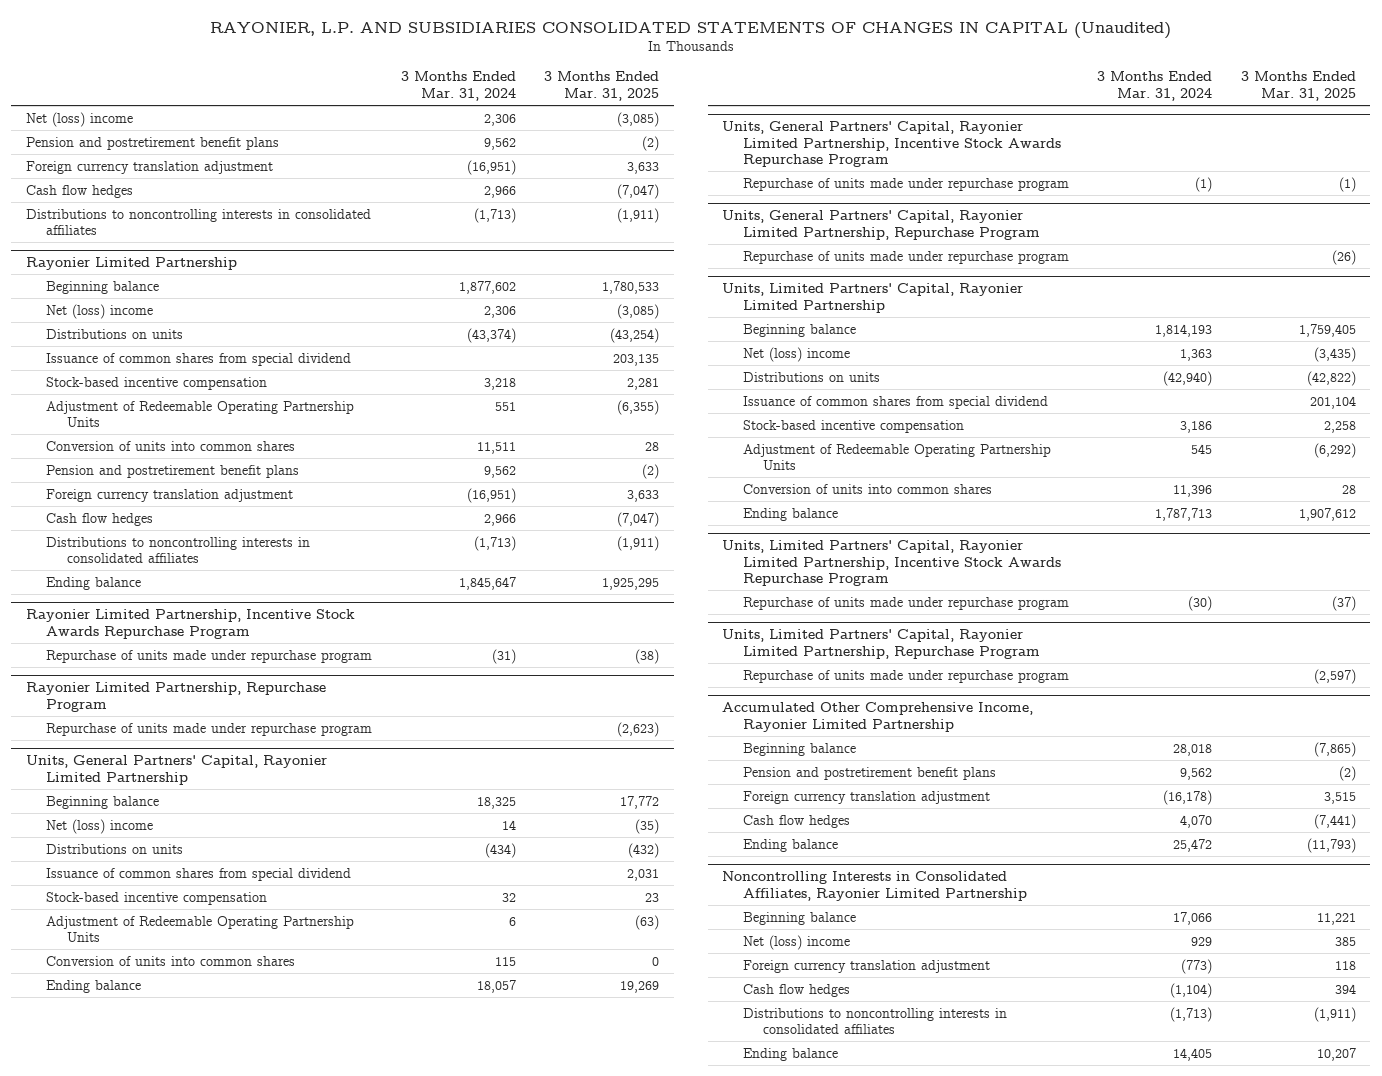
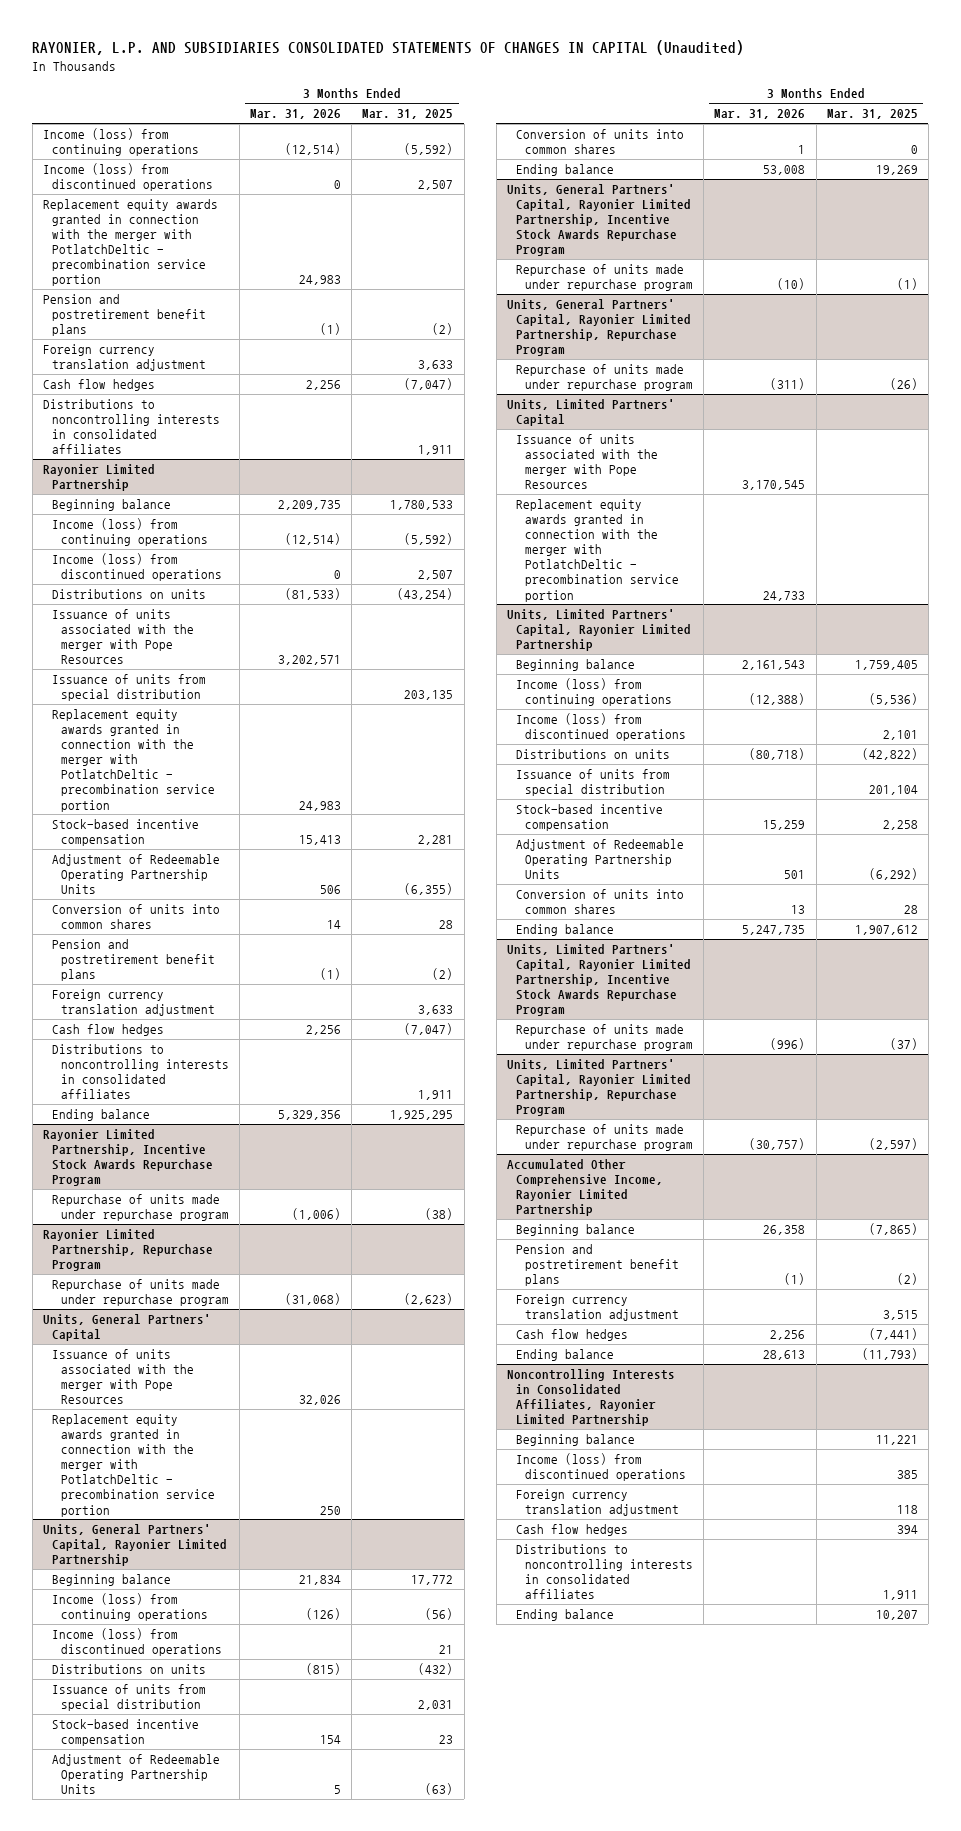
- | 3 Months Ended Mar. 31, 2024 | 3 Months Ended Mar. 31, 2025
+ | 3 Months Ended Mar. 31, 2026 | 3 Months Ended Mar. 31, 2025
- Net (loss) income | 2,306 | (3,085)
+ Income (loss) from continuing operations | (12,514) | (5,592)
+ Income (loss) from discontinued operations | 0 | 2,507
+ Replacement equity awards granted in connection with the merger with PotlatchDeltic - precombination service portion | 24,983 |
- Distributions to noncontrolling interests in consolidated affiliates | (1,713) | (1,911)
+ Distributions to noncontrolling interests in consolidated affiliates | | 1,911
@ Rayonier Limited Partnership
- Net (loss) income | 2,306 | (3,085)
+ Income (loss) from continuing operations | (12,514) | (5,592)
+ Income (loss) from discontinued operations | 0 | 2,507
- Issuance of common shares from special dividend | | 203,135
+ Issuance of units associated with the merger with Pope Resources | 3,202,571 |
+ Issuance of units from special distribution | | 203,135
+ Replacement equity awards granted in connection with the merger with PotlatchDeltic - precombination service portion | 24,983 |
- Distributions to noncontrolling interests in consolidated affiliates | (1,713) | (1,911)
+ Distributions to noncontrolling interests in consolidated affiliates | | 1,911
+ Units, General Partners' Capital
+ Issuance of units associated with the merger with Pope Resources | 32,026 |
+ Replacement equity awards granted in connection with the merger with PotlatchDeltic - precombination service portion | 250 |
@ Units, General Partners' Capital, Rayonier Limited Partnership
- Net (loss) income | 14 | (35)
+ Income (loss) from continuing operations | (126) | (56)
+ Income (loss) from discontinued operations | | 21
- Issuance of common shares from special dividend | | 2,031
+ Issuance of units from special distribution | | 2,031
+ Units, Limited Partners' Capital
+ Issuance of units associated with the merger with Pope Resources | 3,170,545 |
+ Replacement equity awards granted in connection with the merger with PotlatchDeltic - precombination service portion | 24,733 |
@ Units, Limited Partners' Capital, Rayonier Limited Partnership
- Net (loss) income | 1,363 | (3,435)
+ Income (loss) from continuing operations | (12,388) | (5,536)
+ Income (loss) from discontinued operations | | 2,101
- Issuance of common shares from special dividend | | 201,104
+ Issuance of units from special distribution | | 201,104
@ Noncontrolling Interests in Consolidated Affiliates, Rayonier Limited Partnership
- Net (loss) income | 929 | 385
+ Income (loss) from discontinued operations | | 385
- Distributions to noncontrolling interests in consolidated affiliates | (1,713) | (1,911)
+ Distributions to noncontrolling interests in consolidated affiliates | | 1,911

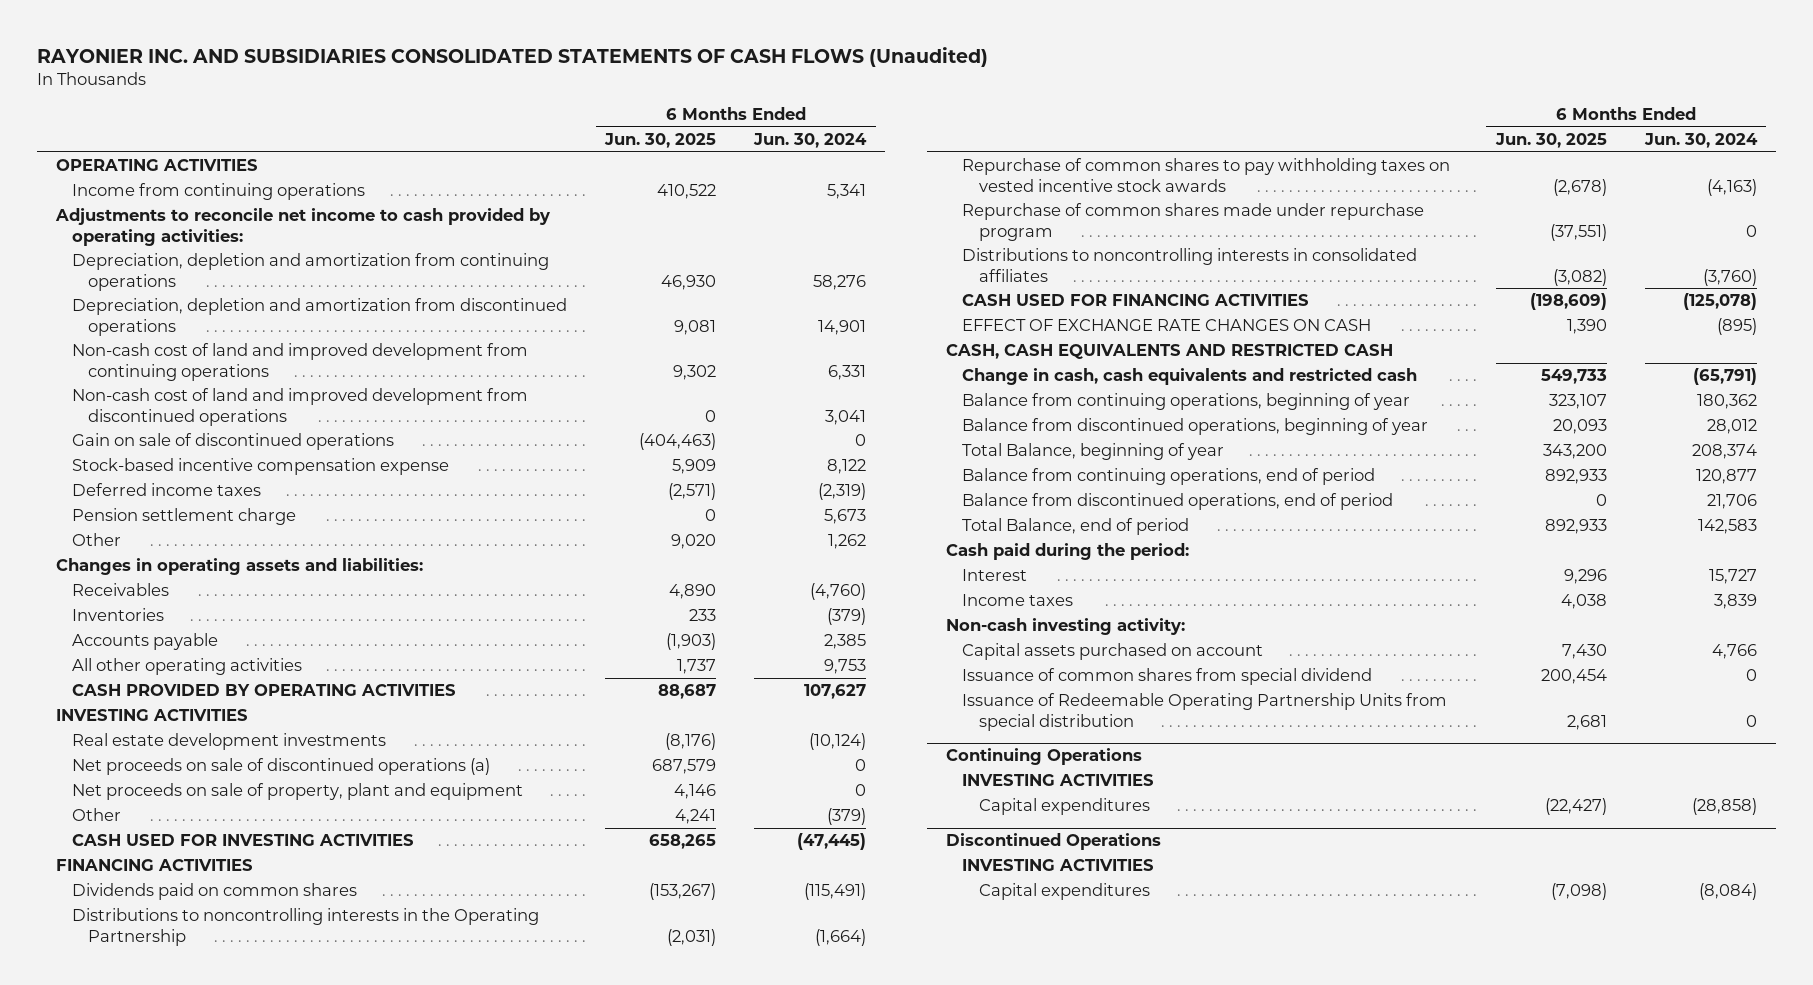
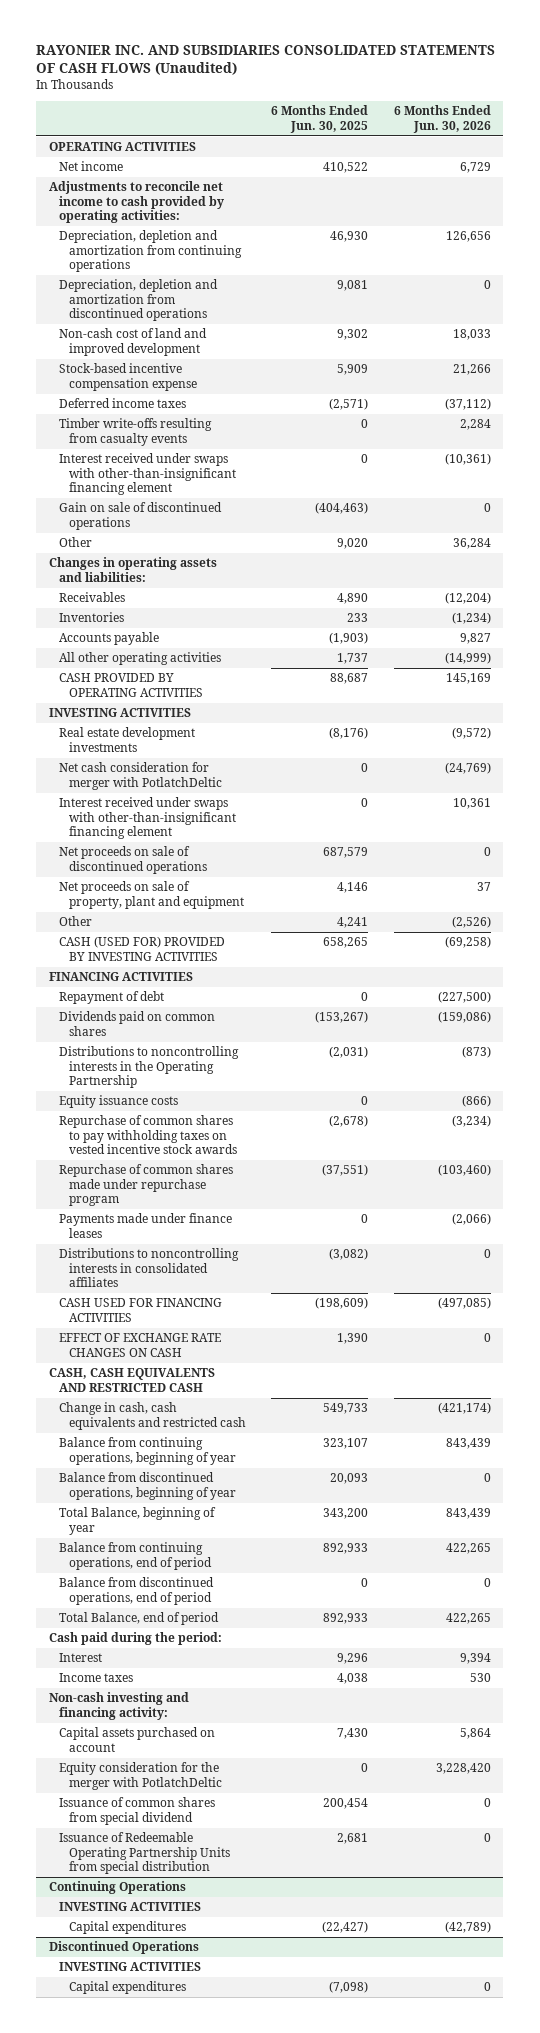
- | 6 Months Ended Jun. 30, 2025 | 6 Months Ended Jun. 30, 2024
+ | 6 Months Ended Jun. 30, 2025 | 6 Months Ended Jun. 30, 2026
- Income from continuing operations | 410,522 | 5,341
+ Net income | 410,522 | 6,729
- Non-cash cost of land and improved development from continuing operations | 9,302 | 6,331
- Non-cash cost of land and improved development from discontinued operations | 0 | 3,041
+ Non-cash cost of land and improved development | 9,302 | 18,033
- Pension settlement charge | 0 | 5,673
+ Timber write-offs resulting from casualty events | 0 | 2,284
+ Interest received under swaps with other-than-insignificant financing element | 0 | (10,361)
moved down: Gain on sale of discontinued operations | (404,463) | 0
- Net proceeds on sale of discontinued operations (a) | 687,579 | 0
+ Net cash consideration for merger with PotlatchDeltic | 0 | (24,769)
+ Interest received under swaps with other-than-insignificant financing element | 0 | 10,361
+ Net proceeds on sale of discontinued operations | 687,579 | 0
- CASH USED FOR INVESTING ACTIVITIES | 658,265 | (47,445)
+ CASH (USED FOR) PROVIDED BY INVESTING ACTIVITIES | 658,265 | (69,258)
+ Repayment of debt | 0 | (227,500)
+ Equity issuance costs | 0 | (866)
+ Payments made under finance leases | 0 | (2,066)
- Non-cash investing activity:
+ Non-cash investing and financing activity:
+ Equity consideration for the merger with PotlatchDeltic | 0 | 3,228,420

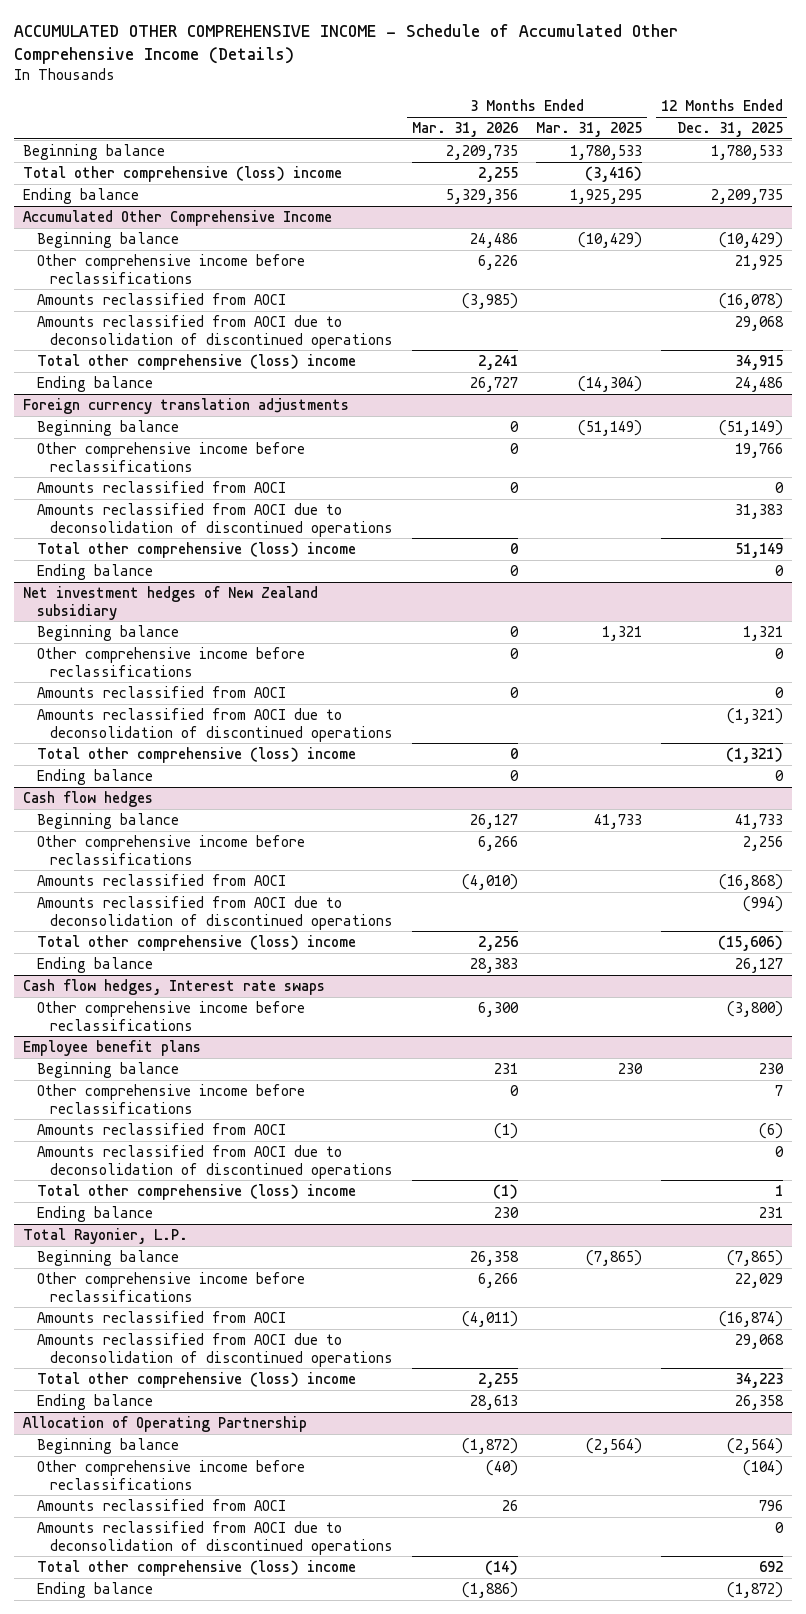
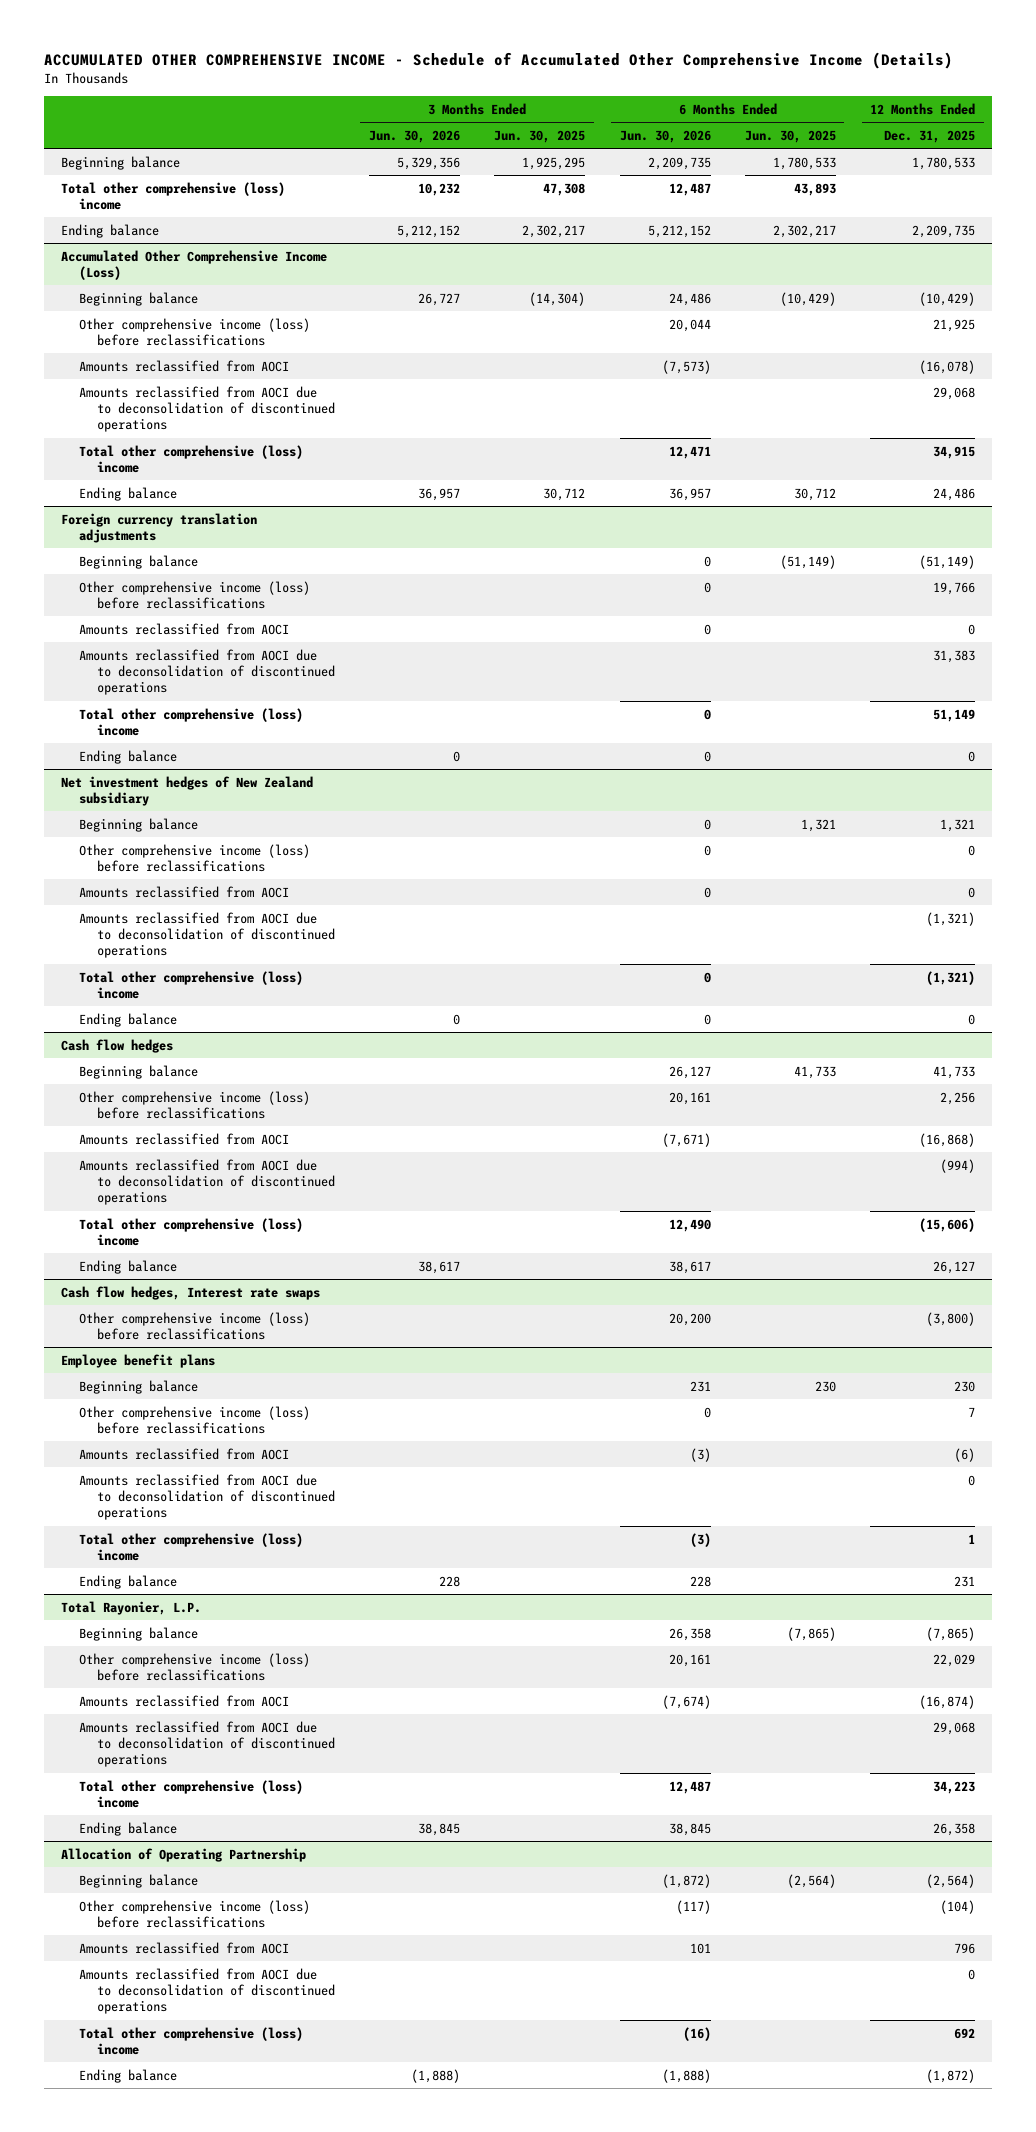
- | 3 Months Ended Mar. 31, 2026 | 3 Months Ended Mar. 31, 2025 | 12 Months Ended Dec. 31, 2025
+ | 3 Months Ended Jun. 30, 2026 | 3 Months Ended Jun. 30, 2025 | 6 Months Ended Jun. 30, 2026 | 6 Months Ended Jun. 30, 2025 | 12 Months Ended Dec. 31, 2025
- Accumulated Other Comprehensive Income
+ Accumulated Other Comprehensive Income (Loss)
- Other comprehensive income before reclassifications | 6,226 | | 21,925
+ Other comprehensive income (loss) before reclassifications | | | 20,044 | | 21,925
@ Foreign currency translation adjustments
- Other comprehensive income before reclassifications | 0 | | 19,766
+ Other comprehensive income (loss) before reclassifications | | | 0 | | 19,766
@ Net investment hedges of New Zealand subsidiary
- Other comprehensive income before reclassifications | 0 | | 0
+ Other comprehensive income (loss) before reclassifications | | | 0 | | 0
@ Cash flow hedges
- Other comprehensive income before reclassifications | 6,266 | | 2,256
+ Other comprehensive income (loss) before reclassifications | | | 20,161 | | 2,256
@ Cash flow hedges, Interest rate swaps
- Other comprehensive income before reclassifications | 6,300 | | (3,800)
+ Other comprehensive income (loss) before reclassifications | | | 20,200 | | (3,800)
@ Employee benefit plans
- Other comprehensive income before reclassifications | 0 | | 7
+ Other comprehensive income (loss) before reclassifications | | | 0 | | 7
@ Total Rayonier, L.P.
- Other comprehensive income before reclassifications | 6,266 | | 22,029
+ Other comprehensive income (loss) before reclassifications | | | 20,161 | | 22,029
@ Allocation of Operating Partnership
- Other comprehensive income before reclassifications | (40) | | (104)
+ Other comprehensive income (loss) before reclassifications | | | (117) | | (104)

